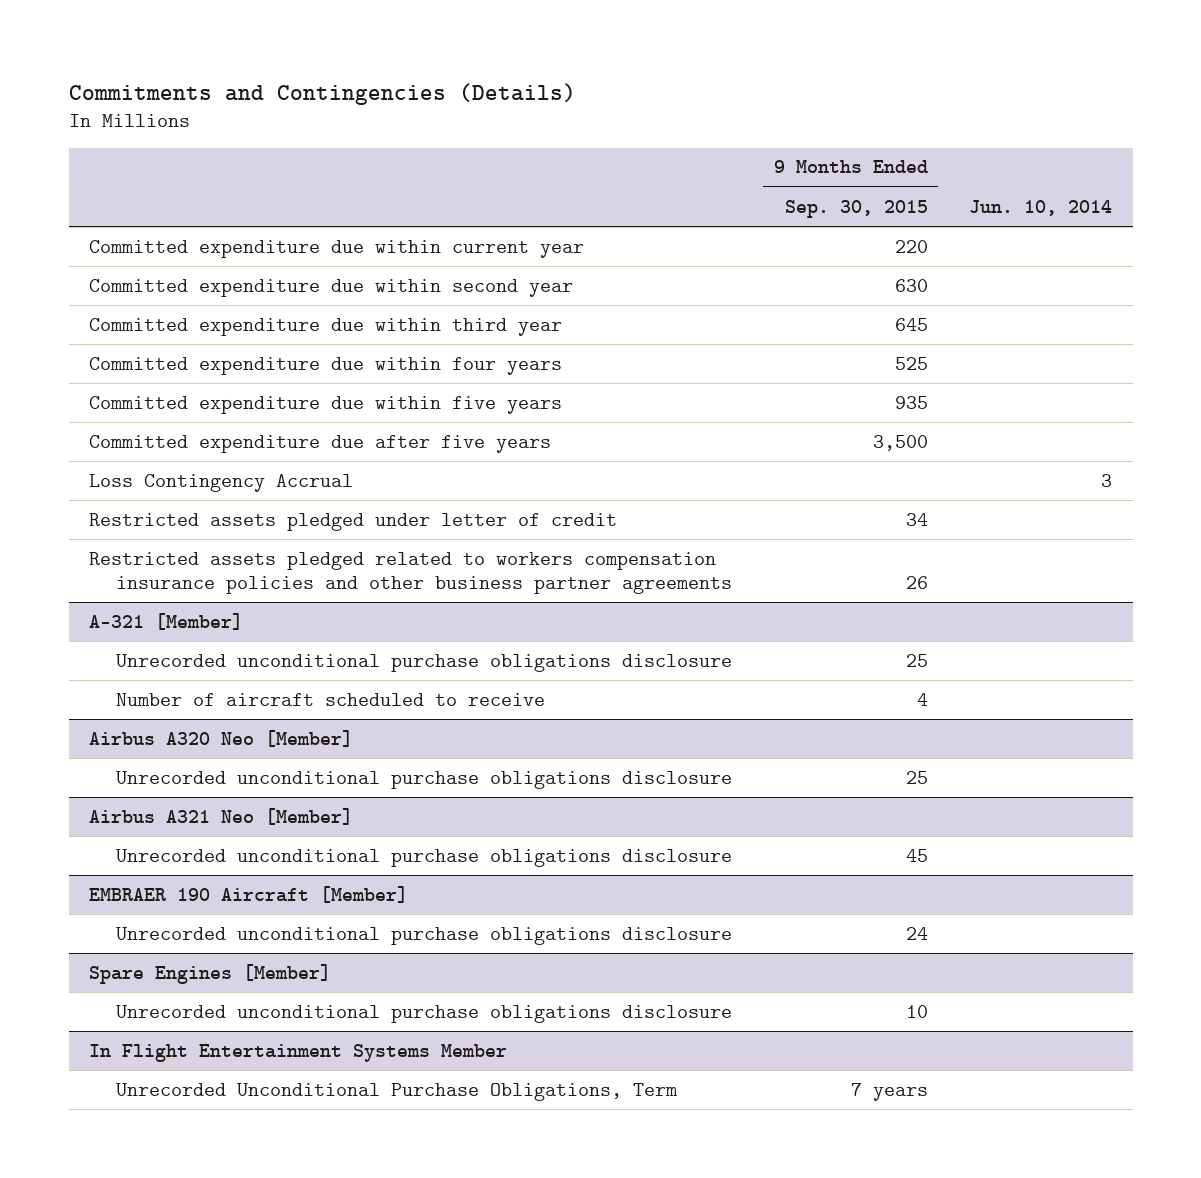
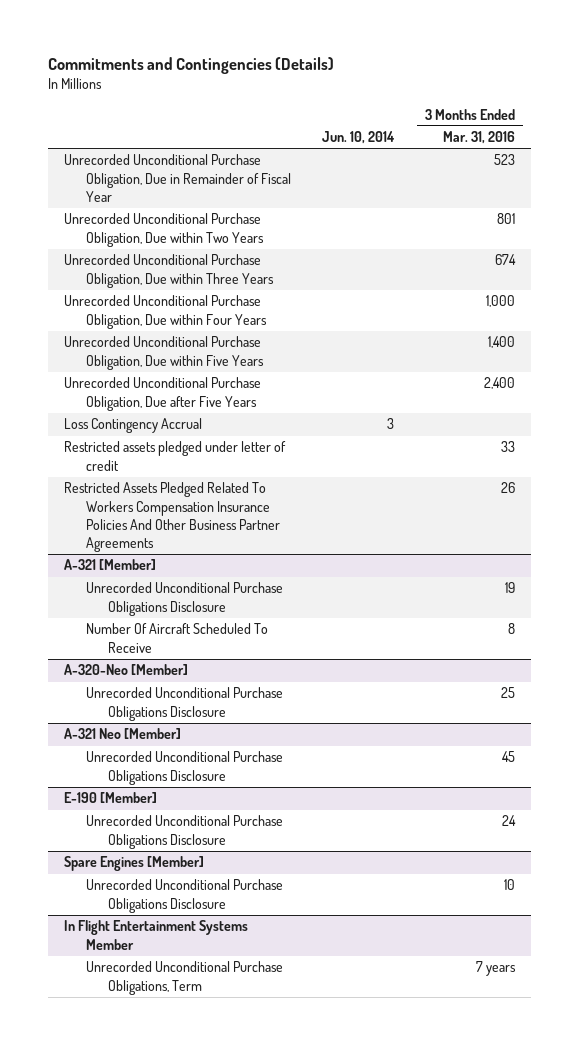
- | 9 Months Ended Sep. 30, 2015 | Jun. 10, 2014
+ | Jun. 10, 2014 | 3 Months Ended Mar. 31, 2016
- Committed expenditure due within current year | 220 |
- Committed expenditure due within second year | 630 |
- Committed expenditure due within third year | 645 |
- Committed expenditure due within four years | 525 |
- Committed expenditure due within five years | 935 |
- Committed expenditure due after five years | 3,500 |
+ Unrecorded Unconditional Purchase Obligation, Due in Remainder of Fiscal Year | | 523
+ Unrecorded Unconditional Purchase Obligation, Due within Two Years | | 801
+ Unrecorded Unconditional Purchase Obligation, Due within Three Years | | 674
+ Unrecorded Unconditional Purchase Obligation, Due within Four Years | | 1,000
+ Unrecorded Unconditional Purchase Obligation, Due within Five Years | | 1,400
+ Unrecorded Unconditional Purchase Obligation, Due after Five Years | | 2,400
- Restricted assets pledged related to workers compensation insurance policies and other business partner agreements | 26 |
+ Restricted Assets Pledged Related To Workers Compensation Insurance Policies And Other Business Partner Agreements | | 26
@ A-321 [Member]
- Unrecorded unconditional purchase obligations disclosure | 25 |
- Number of aircraft scheduled to receive | 4 |
- Airbus A320 Neo [Member]
- Unrecorded unconditional purchase obligations disclosure | 25 |
- Airbus A321 Neo [Member]
- Unrecorded unconditional purchase obligations disclosure | 45 |
- EMBRAER 190 Aircraft [Member]
- Unrecorded unconditional purchase obligations disclosure | 24 |
@ A-321 [Member]
+ Unrecorded Unconditional Purchase Obligations Disclosure | | 19
+ Number Of Aircraft Scheduled To Receive | | 8
+ A-320-Neo [Member]
+ Unrecorded Unconditional Purchase Obligations Disclosure | | 25
+ A-321 Neo [Member]
+ Unrecorded Unconditional Purchase Obligations Disclosure | | 45
+ E-190 [Member]
+ Unrecorded Unconditional Purchase Obligations Disclosure | | 24
@ Spare Engines [Member]
- Unrecorded unconditional purchase obligations disclosure | 10 |
+ Unrecorded Unconditional Purchase Obligations Disclosure | | 10

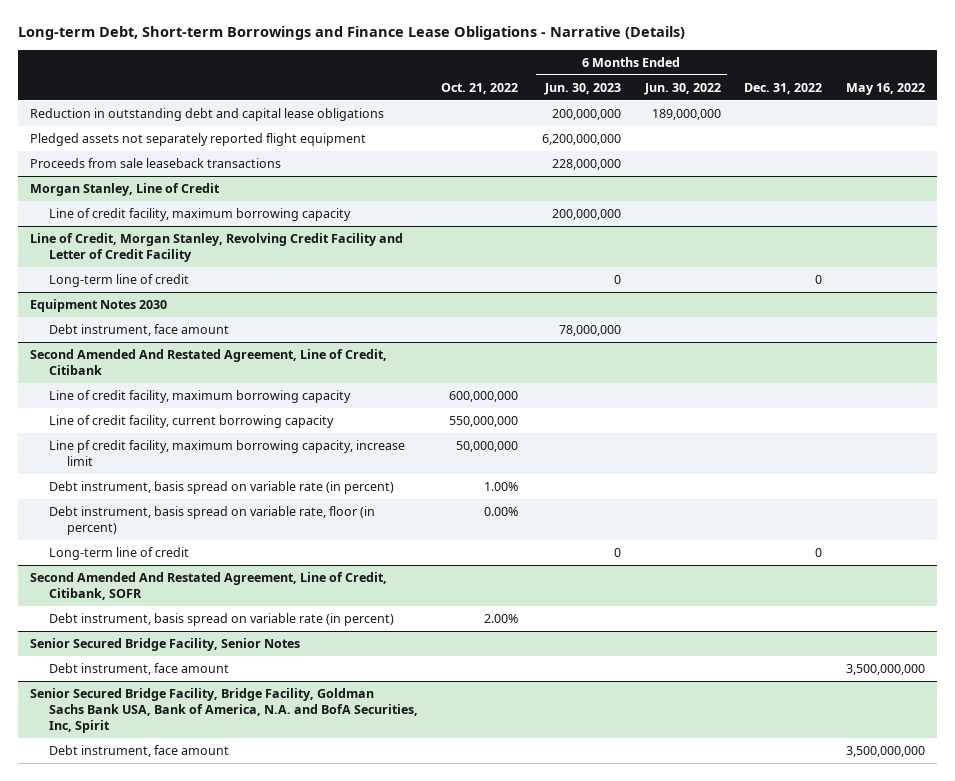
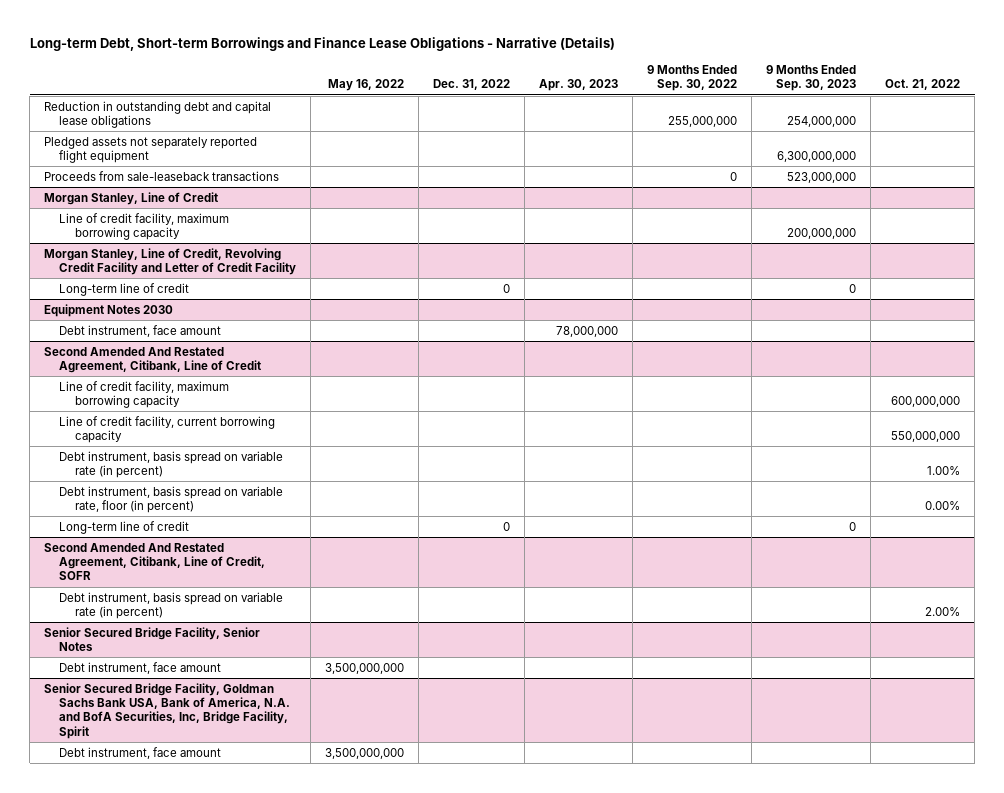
- | Oct. 21, 2022 | 6 Months Ended Jun. 30, 2023 | 6 Months Ended Jun. 30, 2022 | Dec. 31, 2022 | May 16, 2022
+ | May 16, 2022 | Dec. 31, 2022 | Apr. 30, 2023 | 9 Months Ended Sep. 30, 2022 | 9 Months Ended Sep. 30, 2023 | Oct. 21, 2022
- Proceeds from sale leaseback transactions | | 228,000,000 | | |
+ Proceeds from sale-leaseback transactions | | | | 0 | 523,000,000 |
- Line of Credit, Morgan Stanley, Revolving Credit Facility and Letter of Credit Facility
+ Morgan Stanley, Line of Credit, Revolving Credit Facility and Letter of Credit Facility
- Second Amended And Restated Agreement, Line of Credit, Citibank
+ Second Amended And Restated Agreement, Citibank, Line of Credit
- Line pf credit facility, maximum borrowing capacity, increase limit | 50,000,000 | | | |
- Second Amended And Restated Agreement, Line of Credit, Citibank, SOFR
+ Second Amended And Restated Agreement, Citibank, Line of Credit, SOFR
- Senior Secured Bridge Facility, Bridge Facility, Goldman Sachs Bank USA, Bank of America, N.A. and BofA Securities, Inc, Spirit
+ Senior Secured Bridge Facility, Goldman Sachs Bank USA, Bank of America, N.A. and BofA Securities, Inc, Bridge Facility, Spirit

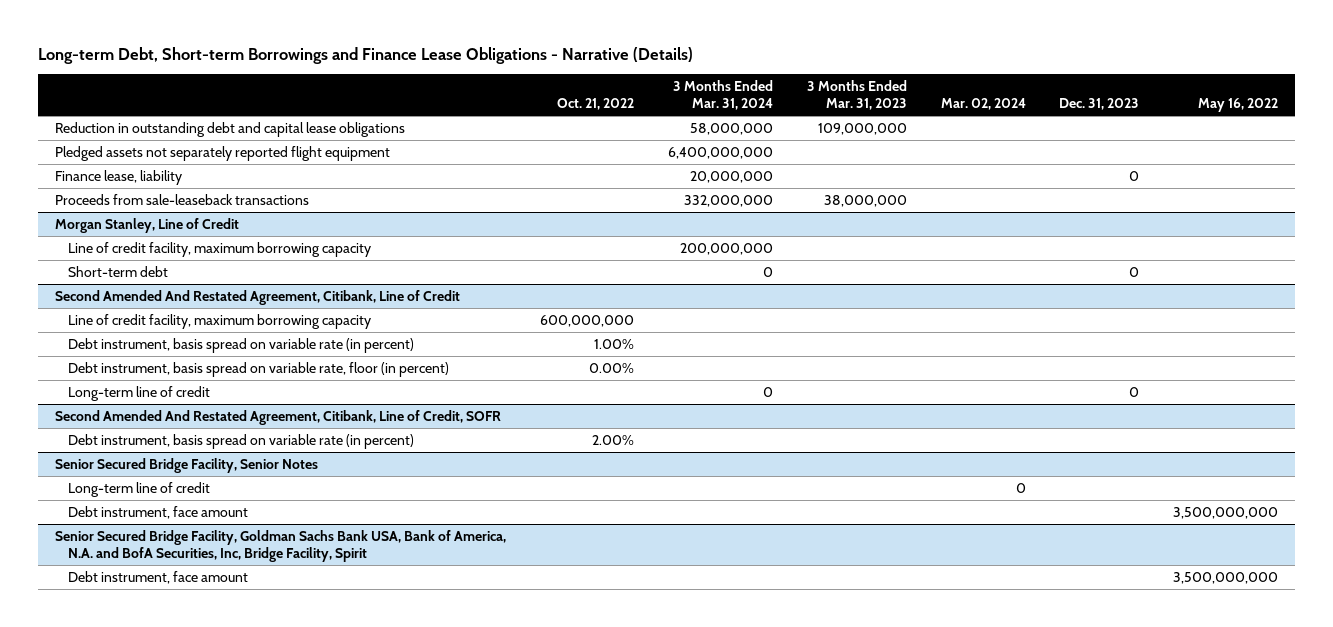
- | May 16, 2022 | Dec. 31, 2022 | Apr. 30, 2023 | 9 Months Ended Sep. 30, 2022 | 9 Months Ended Sep. 30, 2023 | Oct. 21, 2022
+ | Oct. 21, 2022 | 3 Months Ended Mar. 31, 2024 | 3 Months Ended Mar. 31, 2023 | Mar. 02, 2024 | Dec. 31, 2023 | May 16, 2022
+ Finance lease, liability | | 20,000,000 | | | 0 |
- Morgan Stanley, Line of Credit, Revolving Credit Facility and Letter of Credit Facility
- Long-term line of credit | | 0 | | | 0 |
- Equipment Notes 2030
- Debt instrument, face amount | | | 78,000,000 | | |
@ Morgan Stanley, Line of Credit
+ Short-term debt | | 0 | | | 0 |
@ Second Amended And Restated Agreement, Citibank, Line of Credit
- Line of credit facility, current borrowing capacity | | | | | | 550,000,000
@ Senior Secured Bridge Facility, Senior Notes
+ Long-term line of credit | | | | 0 | |

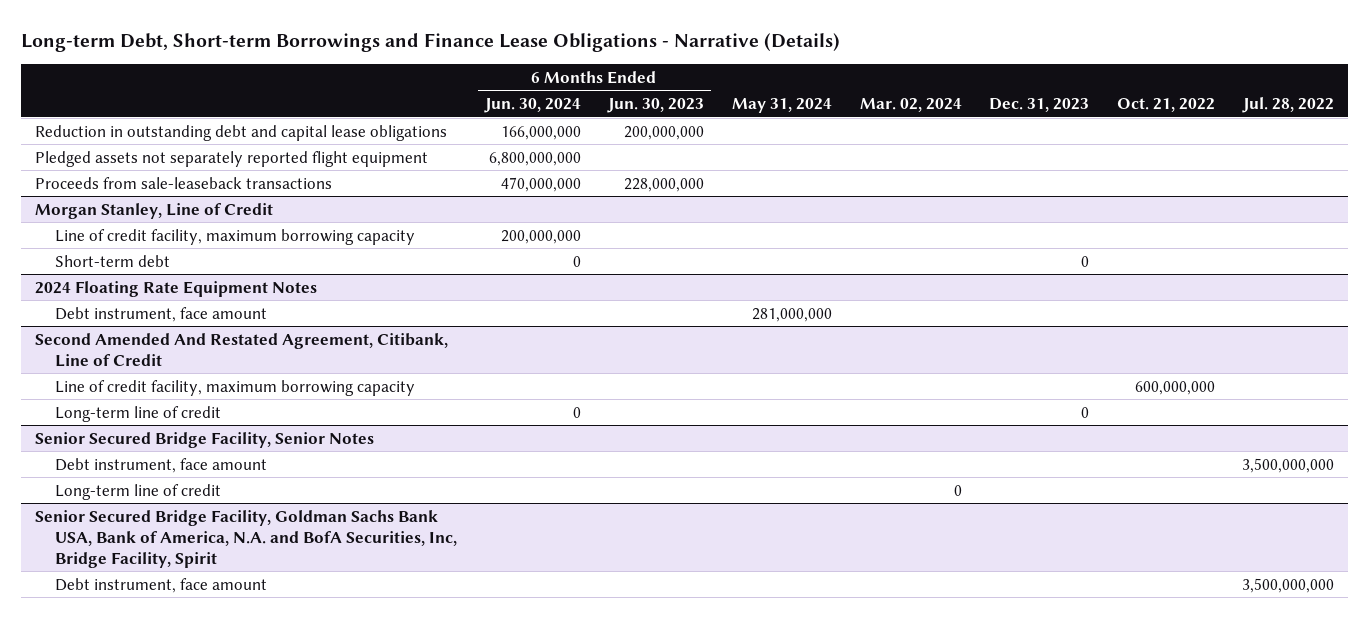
- | Oct. 21, 2022 | 3 Months Ended Mar. 31, 2024 | 3 Months Ended Mar. 31, 2023 | Mar. 02, 2024 | Dec. 31, 2023 | May 16, 2022
+ | 6 Months Ended Jun. 30, 2024 | 6 Months Ended Jun. 30, 2023 | May 31, 2024 | Mar. 02, 2024 | Dec. 31, 2023 | Oct. 21, 2022 | Jul. 28, 2022
- Finance lease, liability | | 20,000,000 | | | 0 |
+ 2024 Floating Rate Equipment Notes
+ Debt instrument, face amount | | | 281,000,000 | | | |
@ Second Amended And Restated Agreement, Citibank, Line of Credit
- Debt instrument, basis spread on variable rate (in percent) | 1.00% | | | | |
- Debt instrument, basis spread on variable rate, floor (in percent) | 0.00% | | | | |
- Second Amended And Restated Agreement, Citibank, Line of Credit, SOFR
- Debt instrument, basis spread on variable rate (in percent) | 2.00% | | | | |
@ Senior Secured Bridge Facility, Senior Notes
moved down: Long-term line of credit | | | | 0 | | |

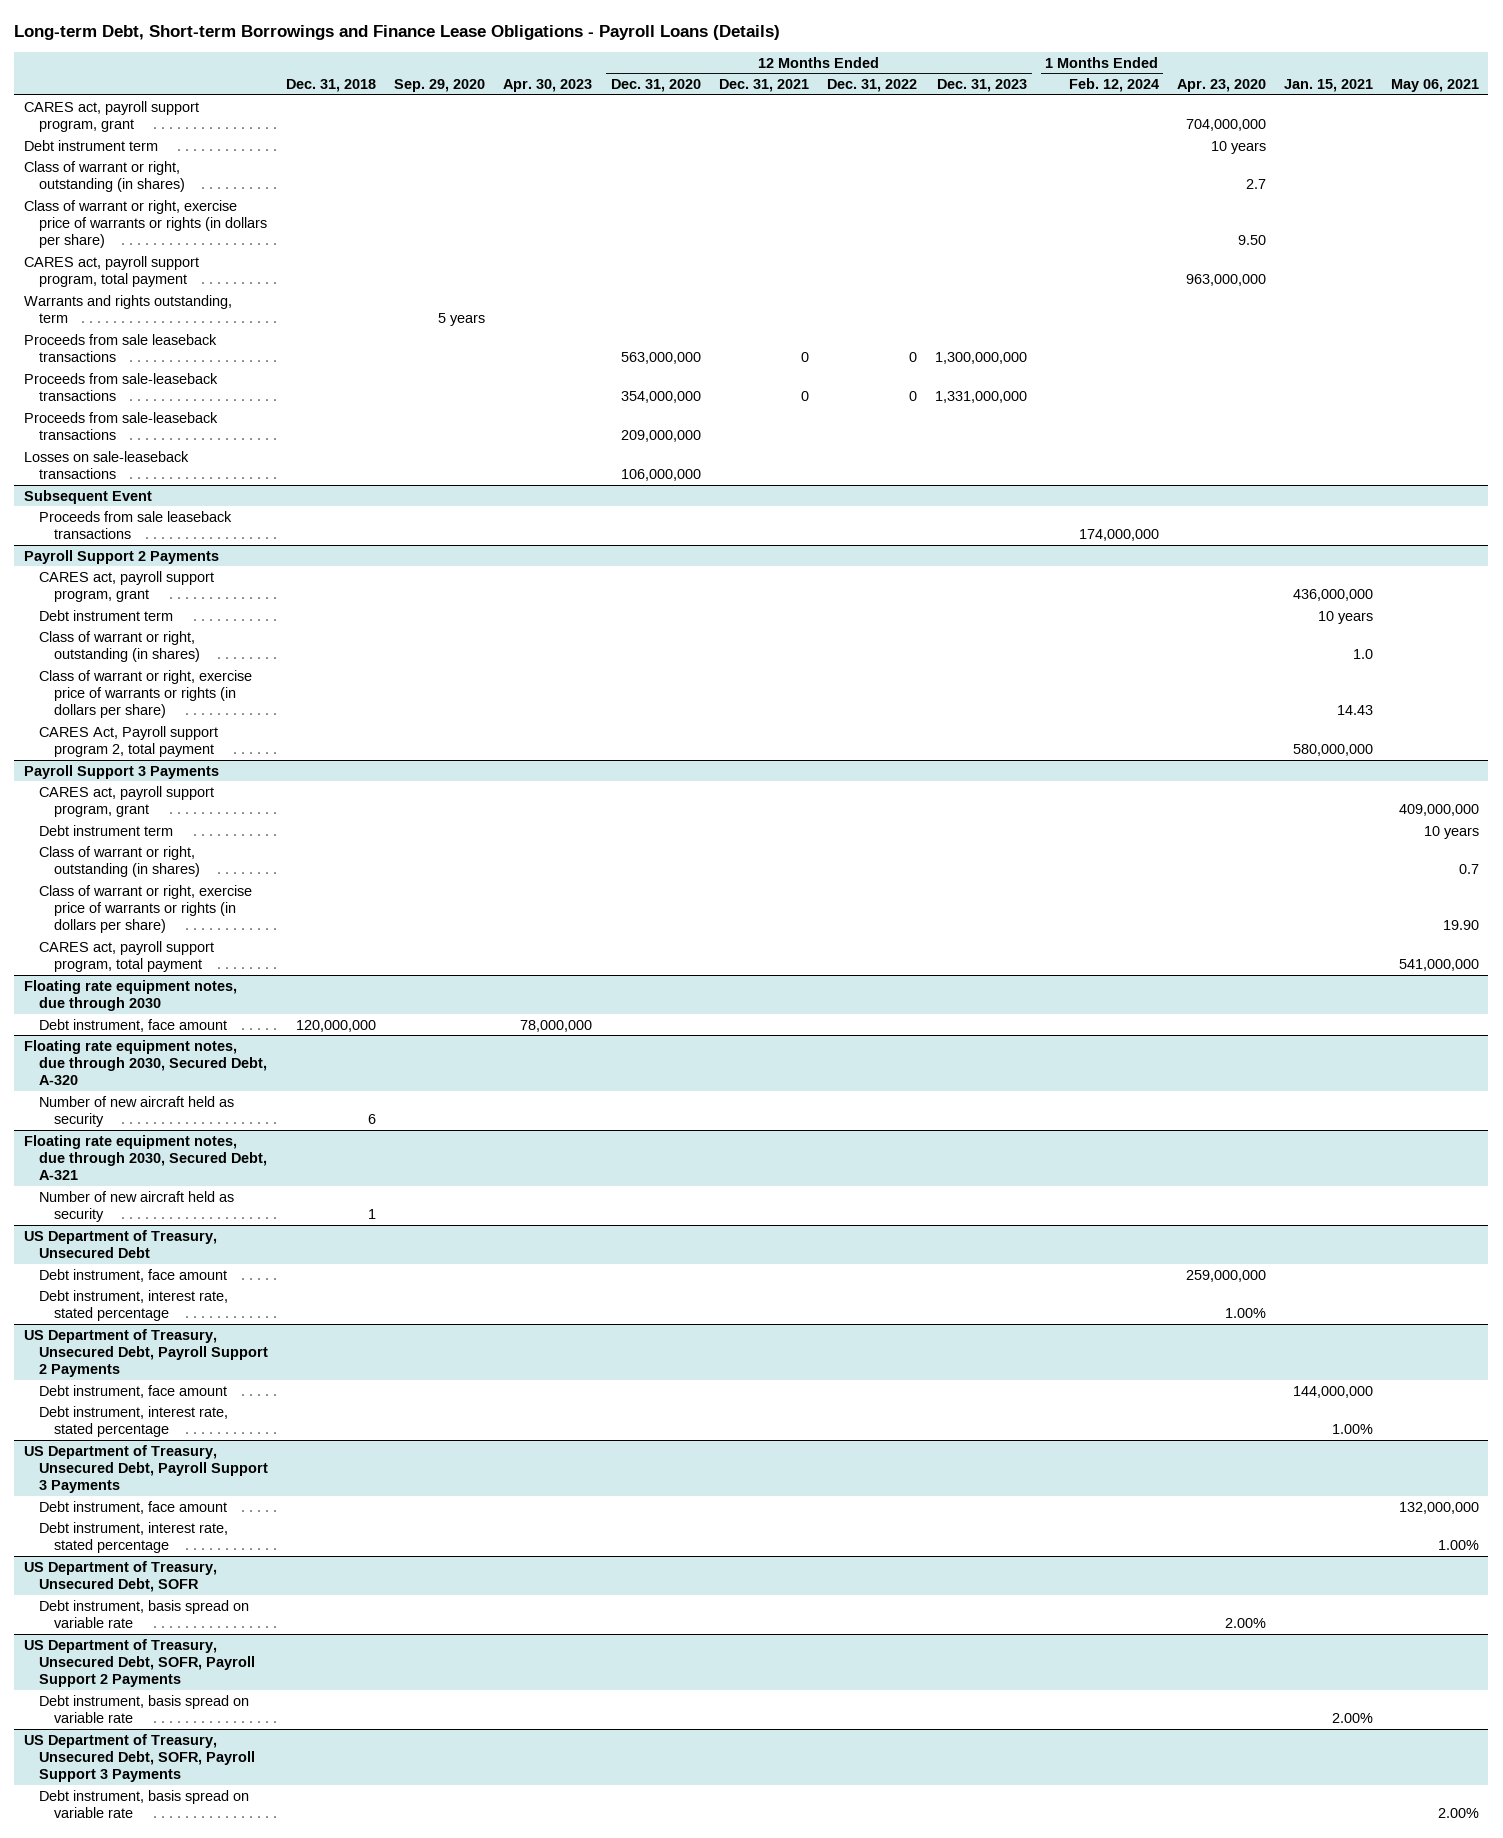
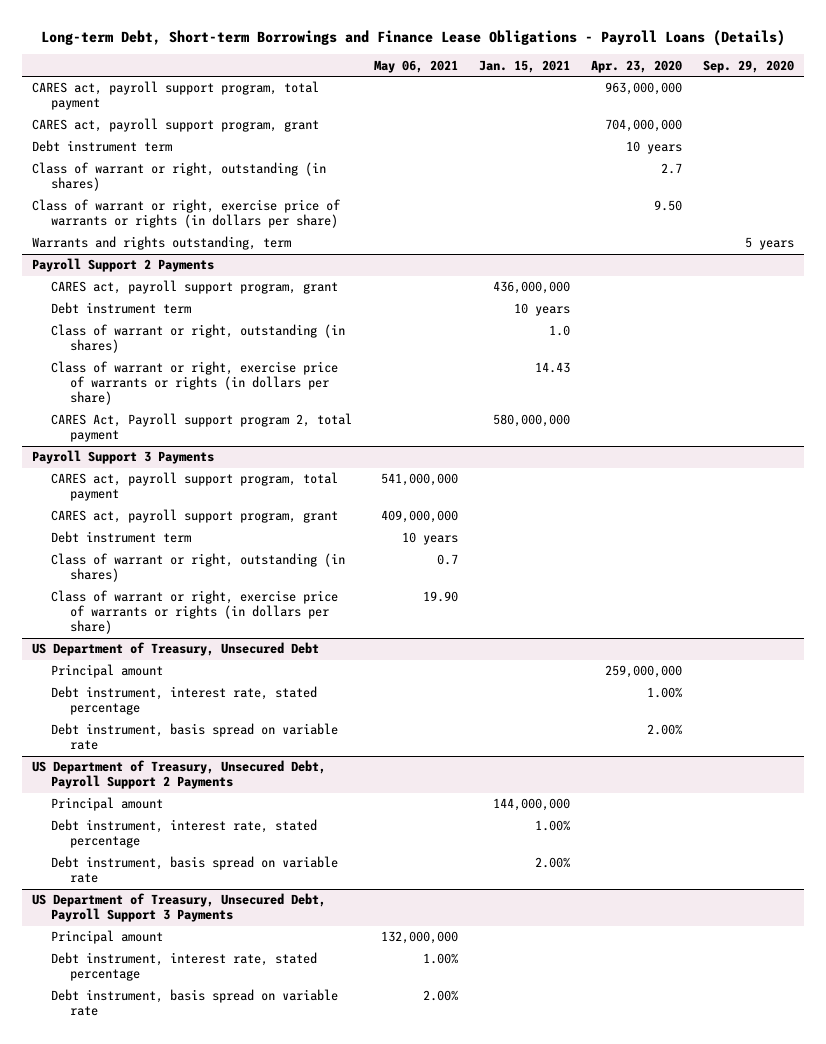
- | Dec. 31, 2018 | Sep. 29, 2020 | Apr. 30, 2023 | 12 Months Ended Dec. 31, 2020 | 12 Months Ended Dec. 31, 2021 | 12 Months Ended Dec. 31, 2022 | 12 Months Ended Dec. 31, 2023 | 1 Months Ended Feb. 12, 2024 | Apr. 23, 2020 | Jan. 15, 2021 | May 06, 2021
+ | May 06, 2021 | Jan. 15, 2021 | Apr. 23, 2020 | Sep. 29, 2020
moved up: CARES act, payroll support program, total payment | | | 963,000,000 |
- Proceeds from sale leaseback transactions | | | | 563,000,000 | 0 | 0 | 1,300,000,000 | | | |
- Proceeds from sale-leaseback transactions | | | | 354,000,000 | 0 | 0 | 1,331,000,000 | | | |
- Proceeds from sale-leaseback transactions | | | | 209,000,000 | | | | | | |
- Losses on sale-leaseback transactions | | | | 106,000,000 | | | | | | |
- Subsequent Event
- Proceeds from sale leaseback transactions | | | | | | | | 174,000,000 | | |
@ Payroll Support 3 Payments
moved up: CARES act, payroll support program, total payment | 541,000,000 | | |
- Floating rate equipment notes, due through 2030
- Debt instrument, face amount | 120,000,000 | | 78,000,000 | | | | | | | |
- Floating rate equipment notes, due through 2030, Secured Debt, A-320
- Number of new aircraft held as security | 6 | | | | | | | | | |
- Floating rate equipment notes, due through 2030, Secured Debt, A-321
- Number of new aircraft held as security | 1 | | | | | | | | | |
@ US Department of Treasury, Unsecured Debt
- Debt instrument, face amount | | | | | | | | | 259,000,000 | |
+ Principal amount | | | 259,000,000 |
+ Debt instrument, basis spread on variable rate | | | 2.00% |
@ US Department of Treasury, Unsecured Debt, Payroll Support 2 Payments
- Debt instrument, face amount | | | | | | | | | | 144,000,000 |
+ Principal amount | | 144,000,000 | |
+ Debt instrument, basis spread on variable rate | | 2.00% | |
@ US Department of Treasury, Unsecured Debt, Payroll Support 3 Payments
- Debt instrument, face amount | | | | | | | | | | | 132,000,000
+ Principal amount | 132,000,000 | | |
- US Department of Treasury, Unsecured Debt, SOFR
- Debt instrument, basis spread on variable rate | | | | | | | | | 2.00% | |
- US Department of Treasury, Unsecured Debt, SOFR, Payroll Support 2 Payments
- Debt instrument, basis spread on variable rate | | | | | | | | | | 2.00% |
- US Department of Treasury, Unsecured Debt, SOFR, Payroll Support 3 Payments
- Debt instrument, basis spread on variable rate | | | | | | | | | | | 2.00%
@ US Department of Treasury, Unsecured Debt, Payroll Support 3 Payments
+ Debt instrument, basis spread on variable rate | 2.00% | | |

